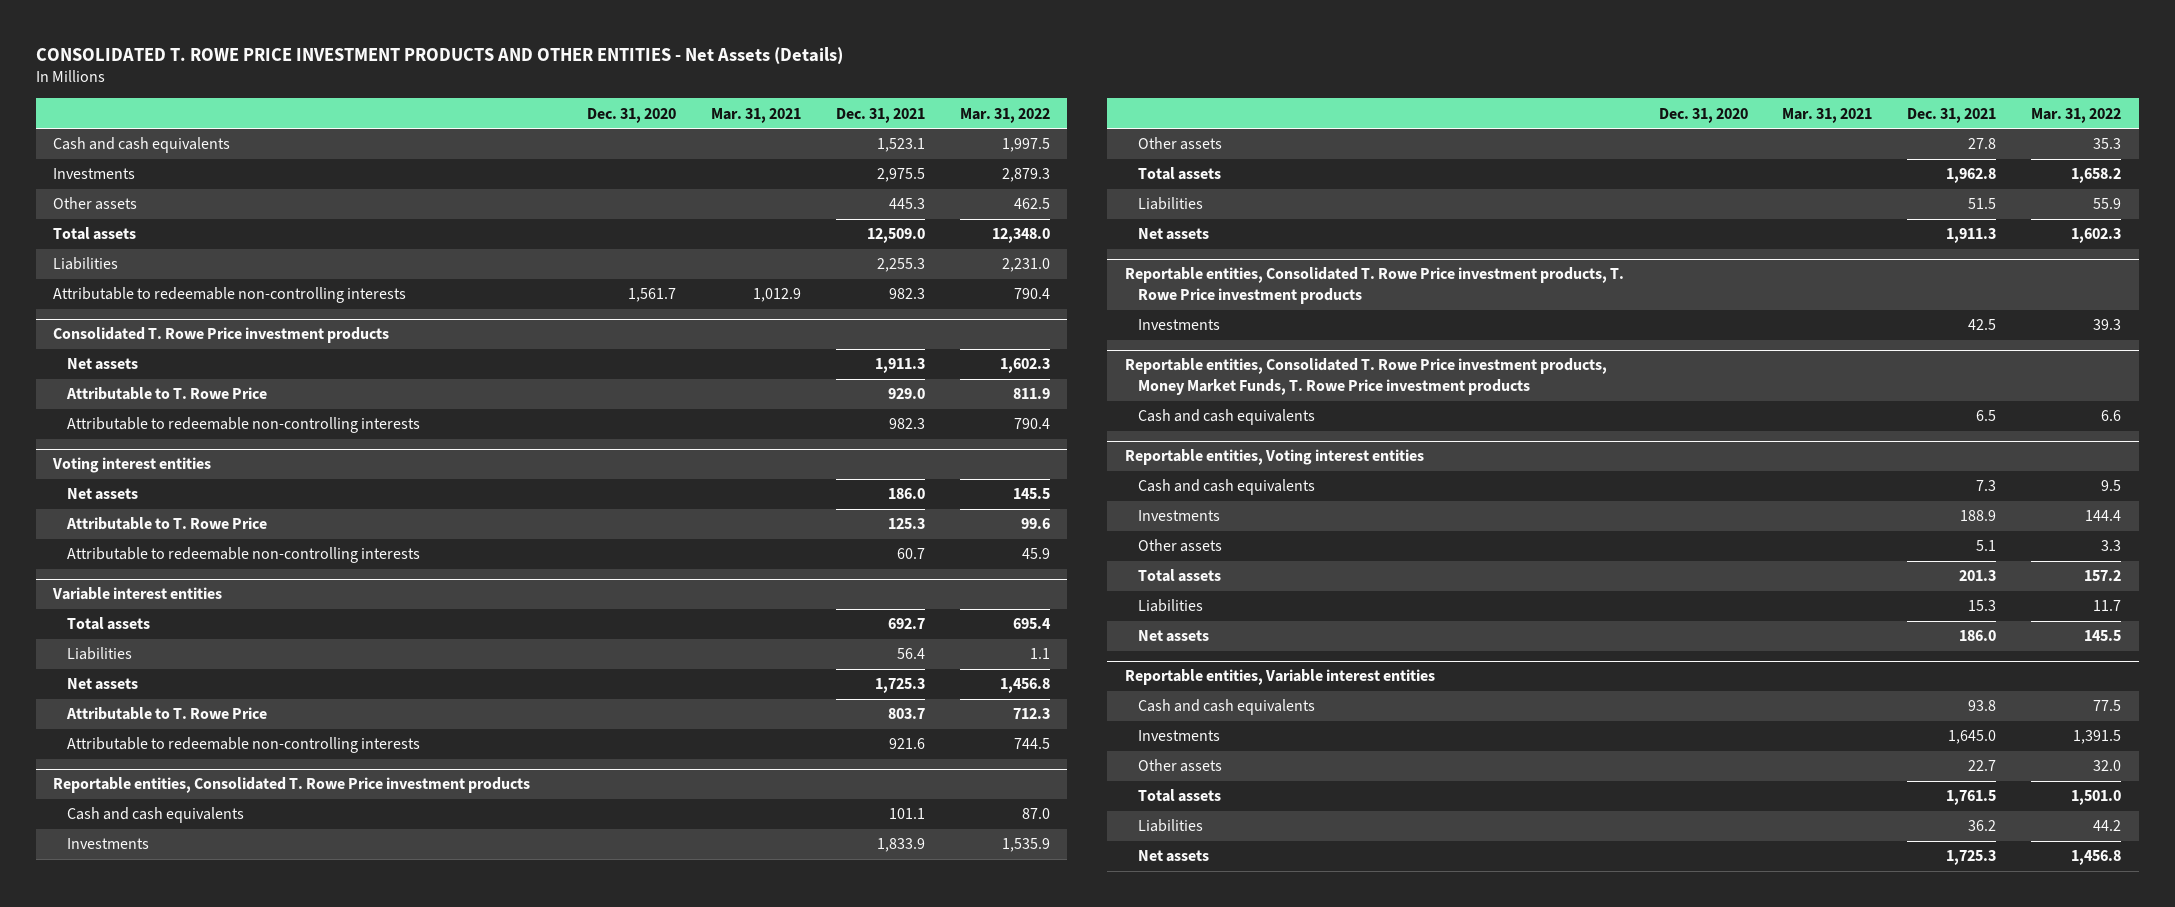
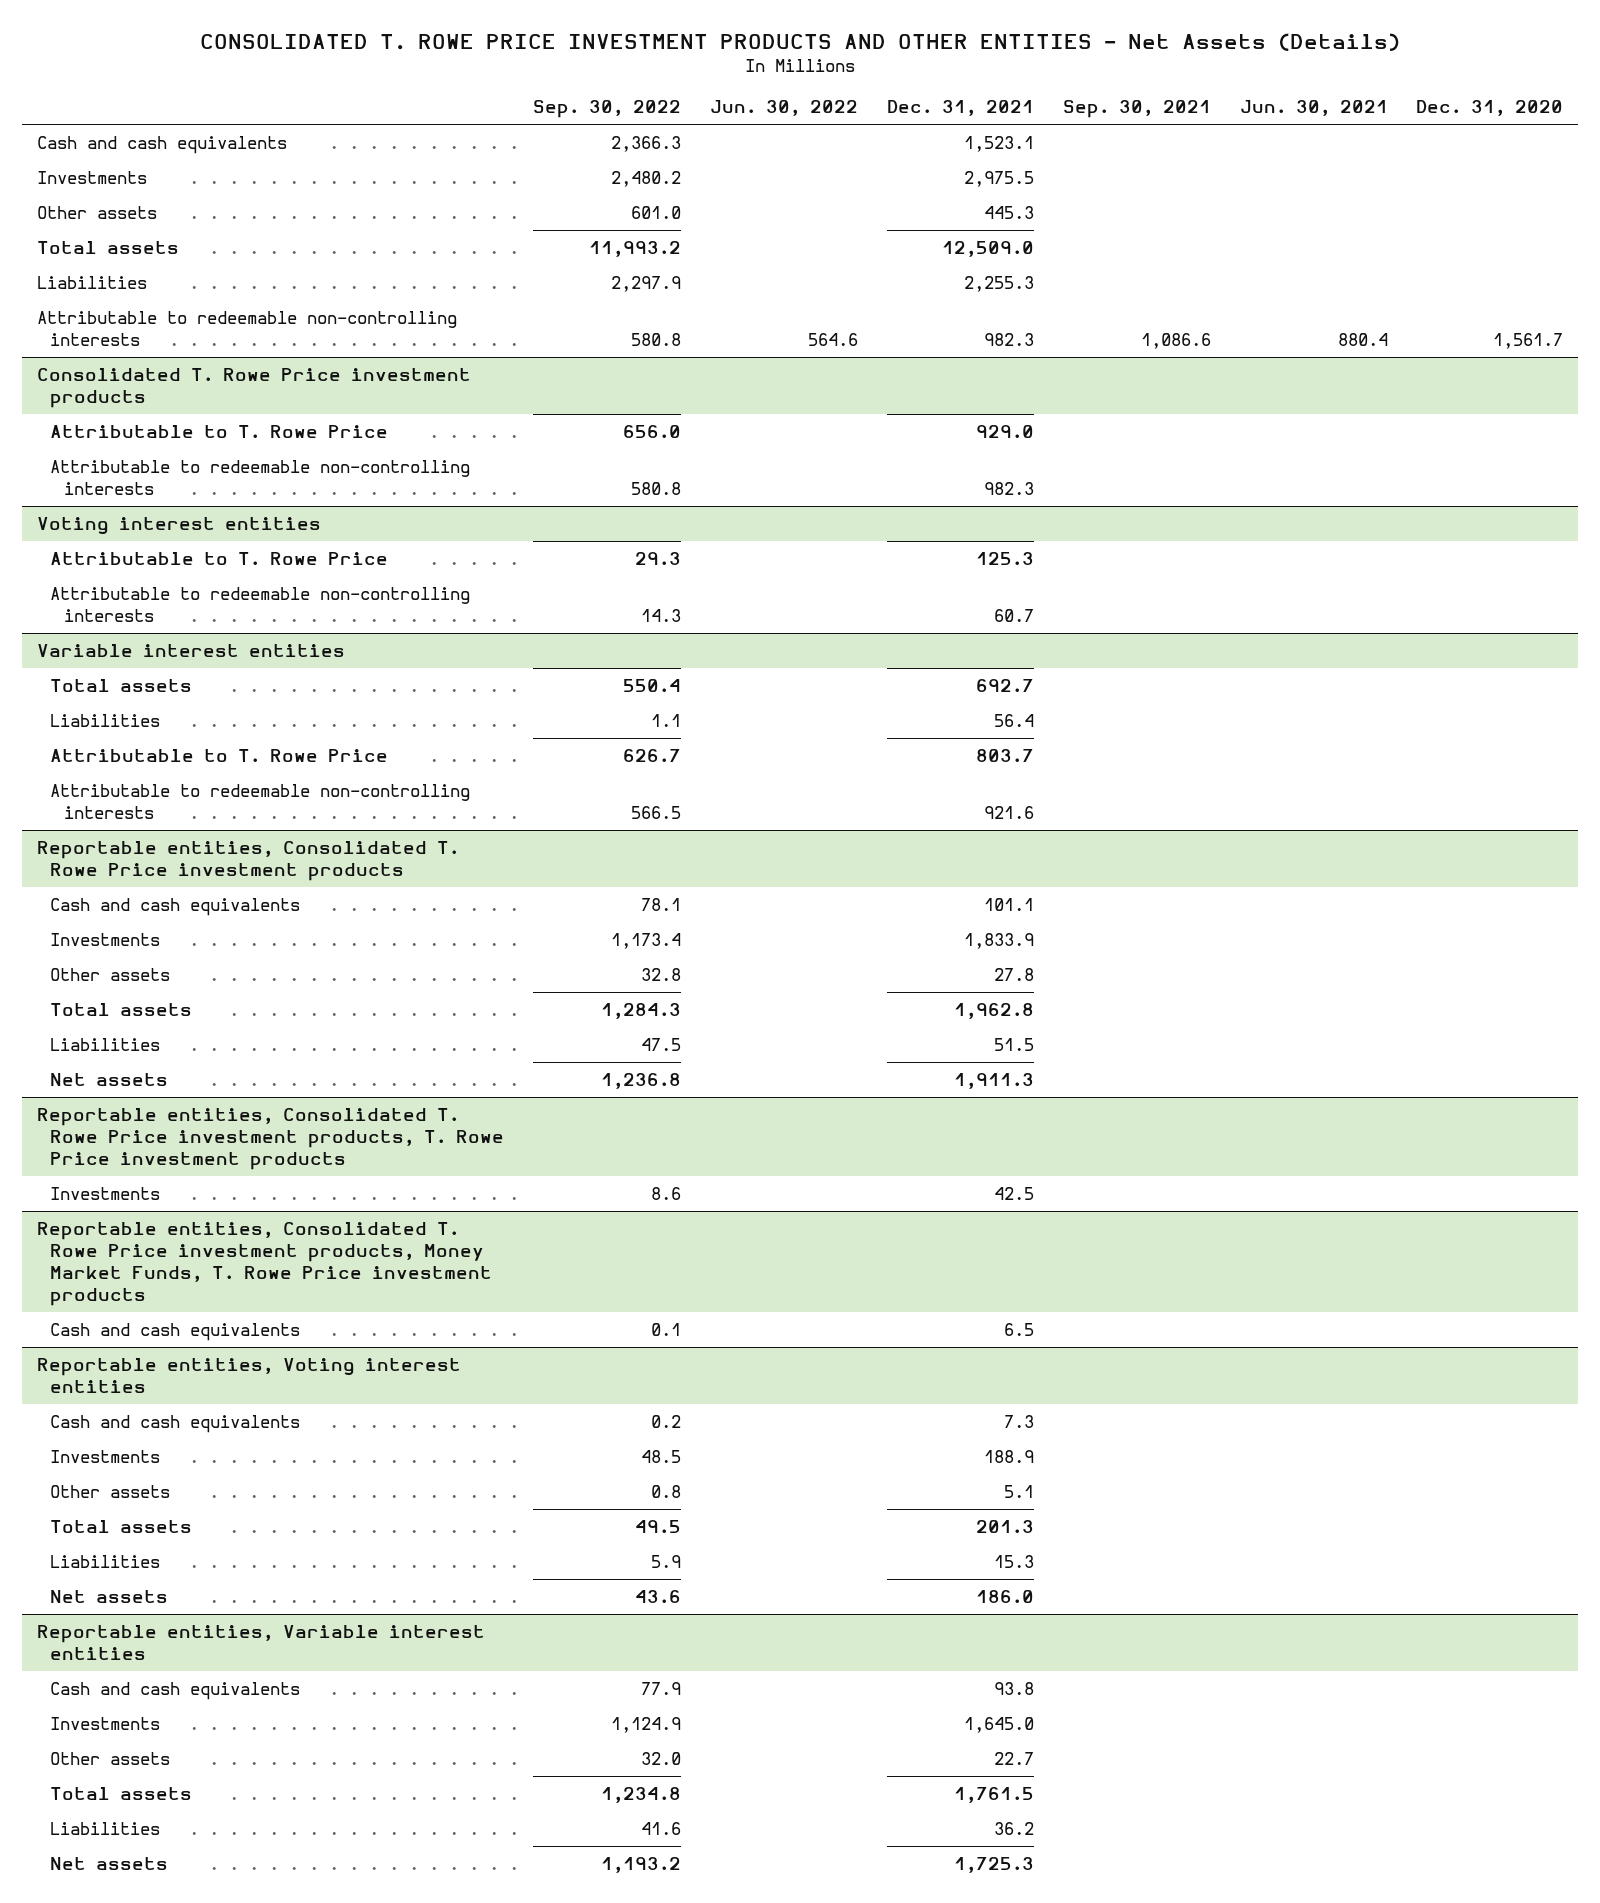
- | Dec. 31, 2020 | Mar. 31, 2021 | Dec. 31, 2021 | Mar. 31, 2022
+ | Sep. 30, 2022 | Jun. 30, 2022 | Dec. 31, 2021 | Sep. 30, 2021 | Jun. 30, 2021 | Dec. 31, 2020
@ Consolidated T. Rowe Price investment products
- Net assets | | | 1,911.3 | 1,602.3
@ Voting interest entities
- Net assets | | | 186.0 | 145.5
@ Variable interest entities
- Net assets | | | 1,725.3 | 1,456.8

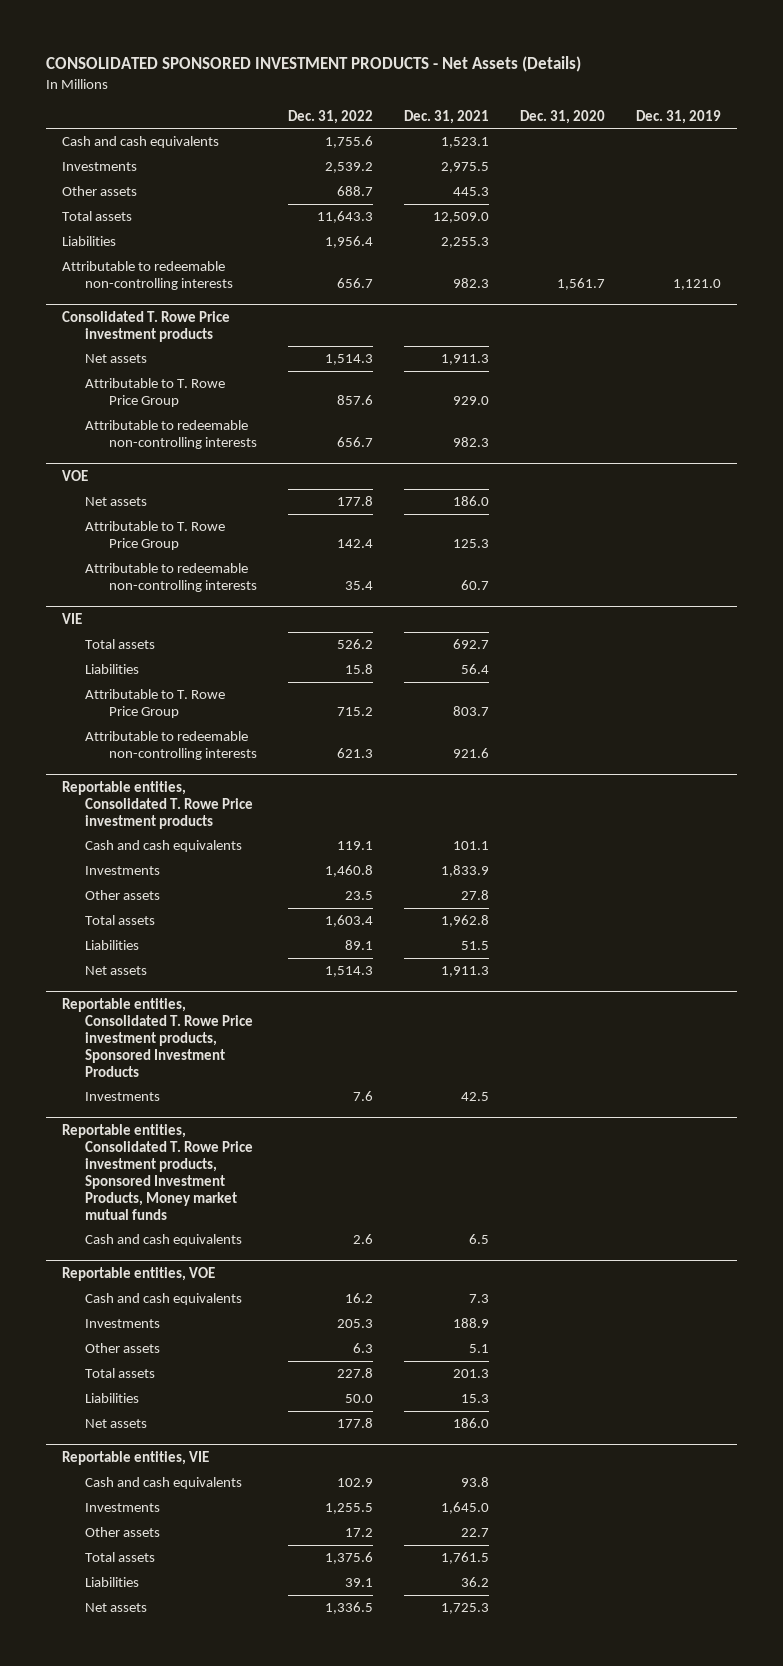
- CONSOLIDATED T. ROWE PRICE INVESTMENT PRODUCTS AND OTHER ENTITIES - Net Assets (Details)
+ CONSOLIDATED SPONSORED INVESTMENT PRODUCTS - Net Assets (Details)
- | Sep. 30, 2022 | Jun. 30, 2022 | Dec. 31, 2021 | Sep. 30, 2021 | Jun. 30, 2021 | Dec. 31, 2020
+ | Dec. 31, 2022 | Dec. 31, 2021 | Dec. 31, 2020 | Dec. 31, 2019
@ Consolidated T. Rowe Price investment products
- Attributable to T. Rowe Price | 656.0 | | 929.0 | | |
+ Net assets | 1,514.3 | 1,911.3 | |
+ Attributable to T. Rowe Price Group | 857.6 | 929.0 | |
- Voting interest entities
- Attributable to T. Rowe Price | 29.3 | | 125.3 | | |
+ VOE
+ Net assets | 177.8 | 186.0 | |
+ Attributable to T. Rowe Price Group | 142.4 | 125.3 | |
- Variable interest entities
+ VIE
- Attributable to T. Rowe Price | 626.7 | | 803.7 | | |
+ Attributable to T. Rowe Price Group | 715.2 | 803.7 | |
- Reportable entities, Consolidated T. Rowe Price investment products, T. Rowe Price investment products
+ Reportable entities, Consolidated T. Rowe Price investment products, Sponsored Investment Products
- Reportable entities, Consolidated T. Rowe Price investment products, Money Market Funds, T. Rowe Price investment products
+ Reportable entities, Consolidated T. Rowe Price investment products, Sponsored Investment Products, Money market mutual funds
- Reportable entities, Voting interest entities
+ Reportable entities, VOE
- Reportable entities, Variable interest entities
+ Reportable entities, VIE

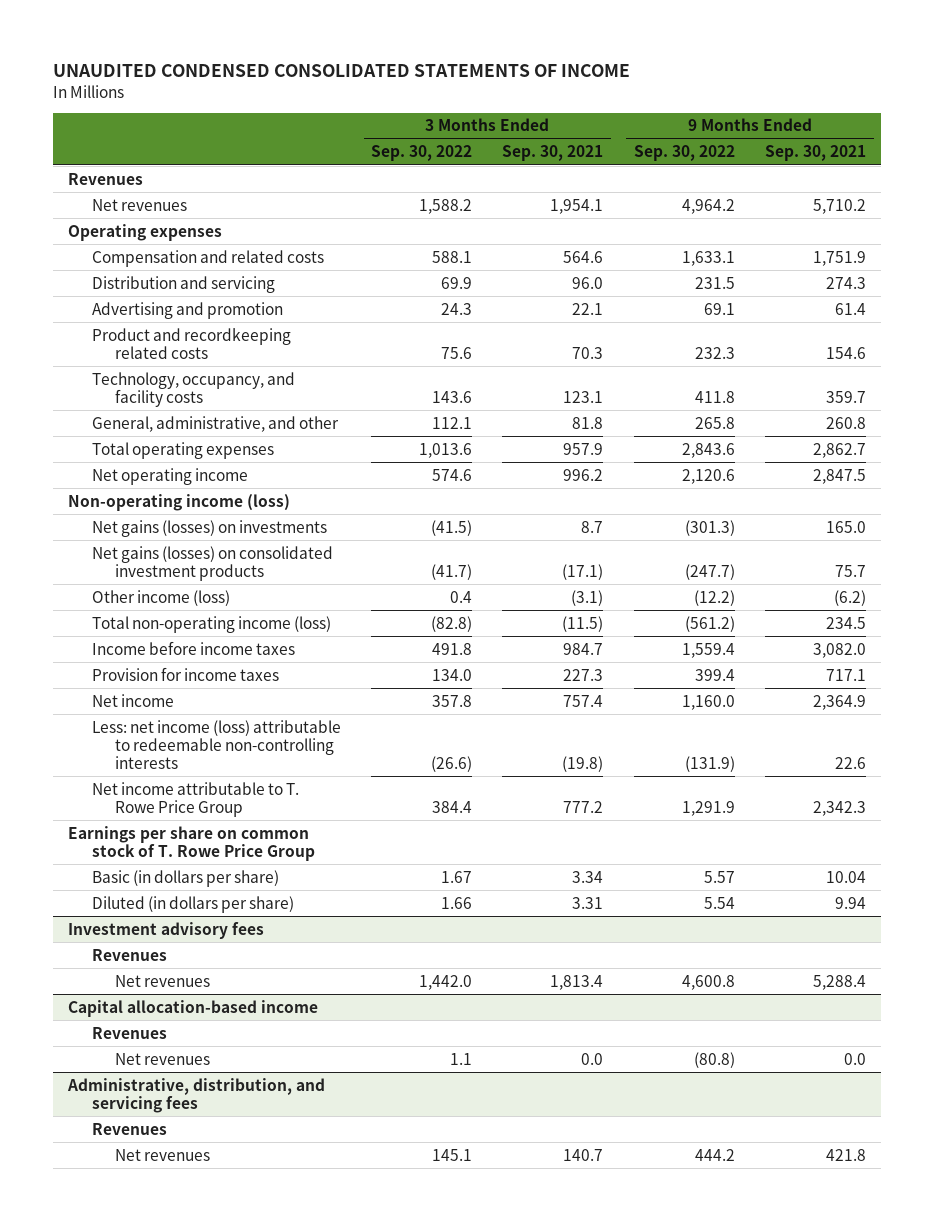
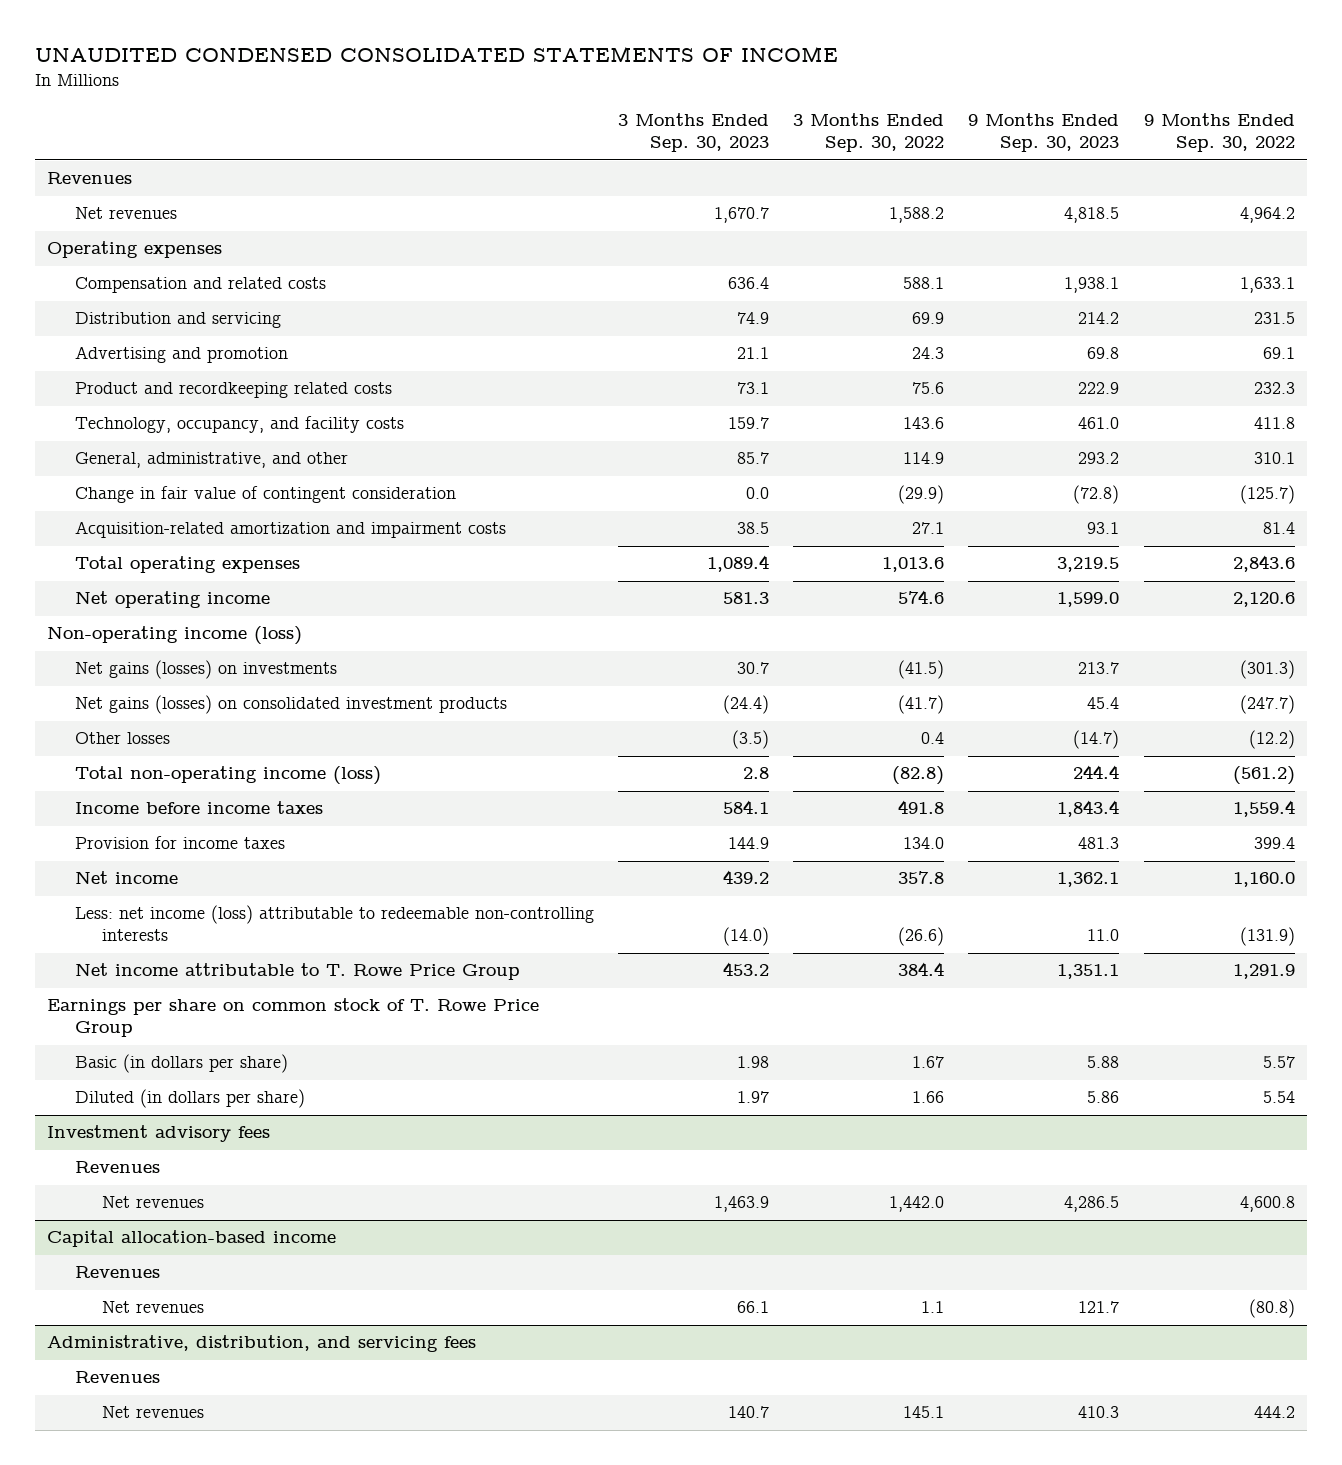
- | 3 Months Ended Sep. 30, 2022 | 3 Months Ended Sep. 30, 2021 | 9 Months Ended Sep. 30, 2022 | 9 Months Ended Sep. 30, 2021
+ | 3 Months Ended Sep. 30, 2023 | 3 Months Ended Sep. 30, 2022 | 9 Months Ended Sep. 30, 2023 | 9 Months Ended Sep. 30, 2022
- General, administrative, and other | 112.1 | 81.8 | 265.8 | 260.8
+ General, administrative, and other | 85.7 | 114.9 | 293.2 | 310.1
+ Change in fair value of contingent consideration | 0.0 | (29.9) | (72.8) | (125.7)
+ Acquisition-related amortization and impairment costs | 38.5 | 27.1 | 93.1 | 81.4
- Other income (loss) | 0.4 | (3.1) | (12.2) | (6.2)
+ Other losses | (3.5) | 0.4 | (14.7) | (12.2)

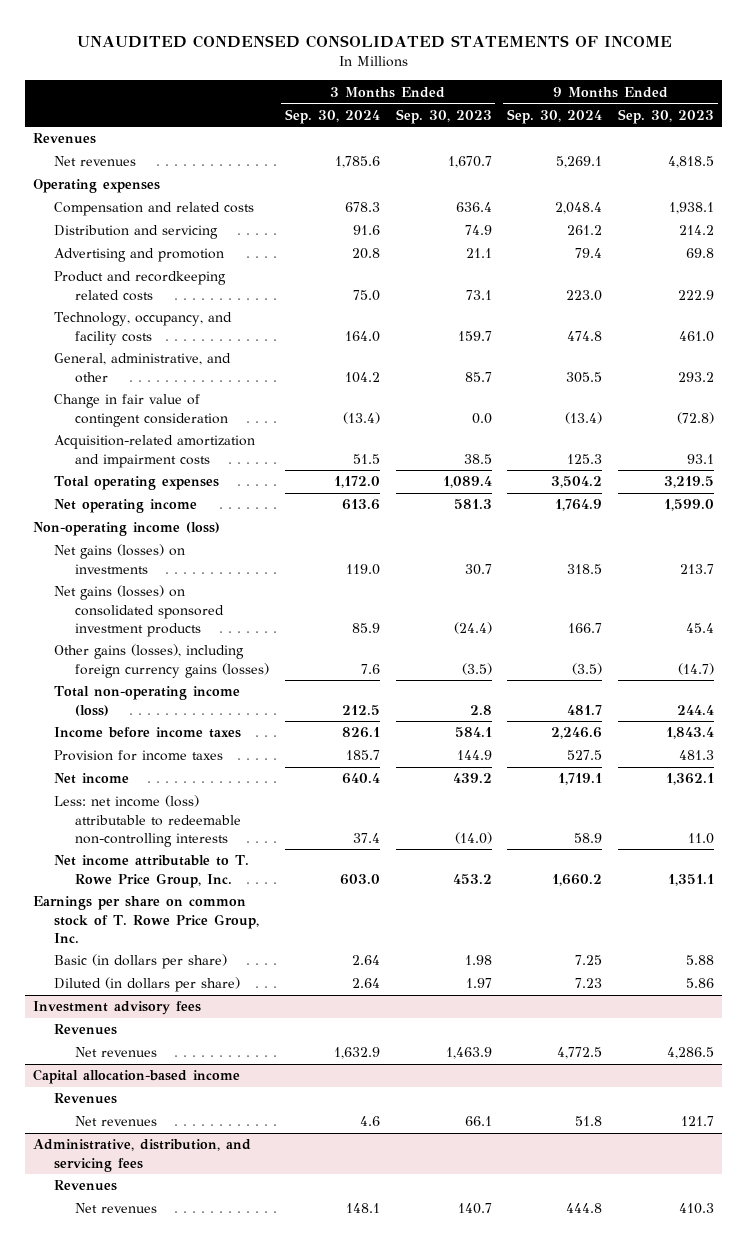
- | 3 Months Ended Sep. 30, 2023 | 3 Months Ended Sep. 30, 2022 | 9 Months Ended Sep. 30, 2023 | 9 Months Ended Sep. 30, 2022
+ | 3 Months Ended Sep. 30, 2024 | 3 Months Ended Sep. 30, 2023 | 9 Months Ended Sep. 30, 2024 | 9 Months Ended Sep. 30, 2023
- Net gains (losses) on consolidated investment products | (24.4) | (41.7) | 45.4 | (247.7)
- Other losses | (3.5) | 0.4 | (14.7) | (12.2)
+ Net gains (losses) on consolidated sponsored investment products | 85.9 | (24.4) | 166.7 | 45.4
+ Other gains (losses), including foreign currency gains (losses) | 7.6 | (3.5) | (3.5) | (14.7)
- Net income attributable to T. Rowe Price Group | 453.2 | 384.4 | 1,351.1 | 1,291.9
- Earnings per share on common stock of T. Rowe Price Group
+ Net income attributable to T. Rowe Price Group, Inc. | 603.0 | 453.2 | 1,660.2 | 1,351.1
+ Earnings per share on common stock of T. Rowe Price Group, Inc.

